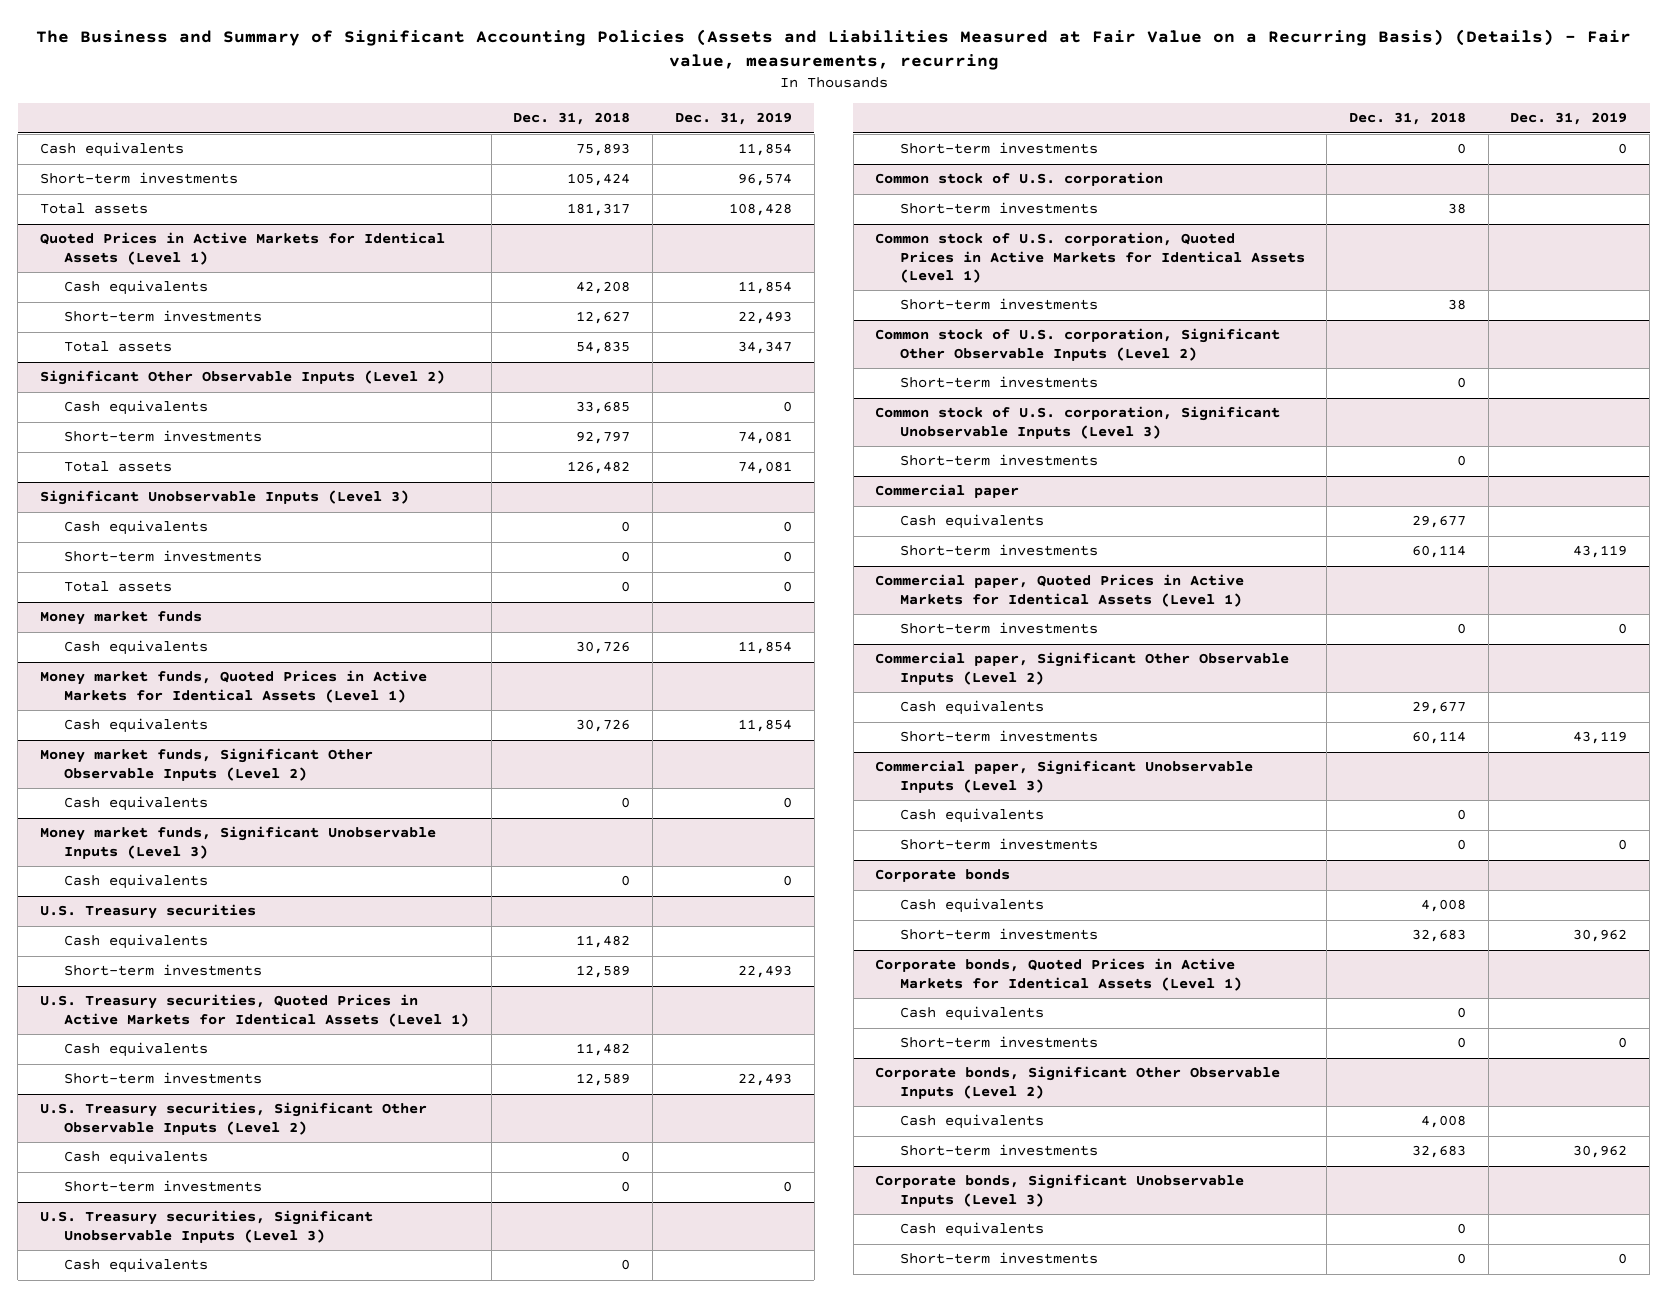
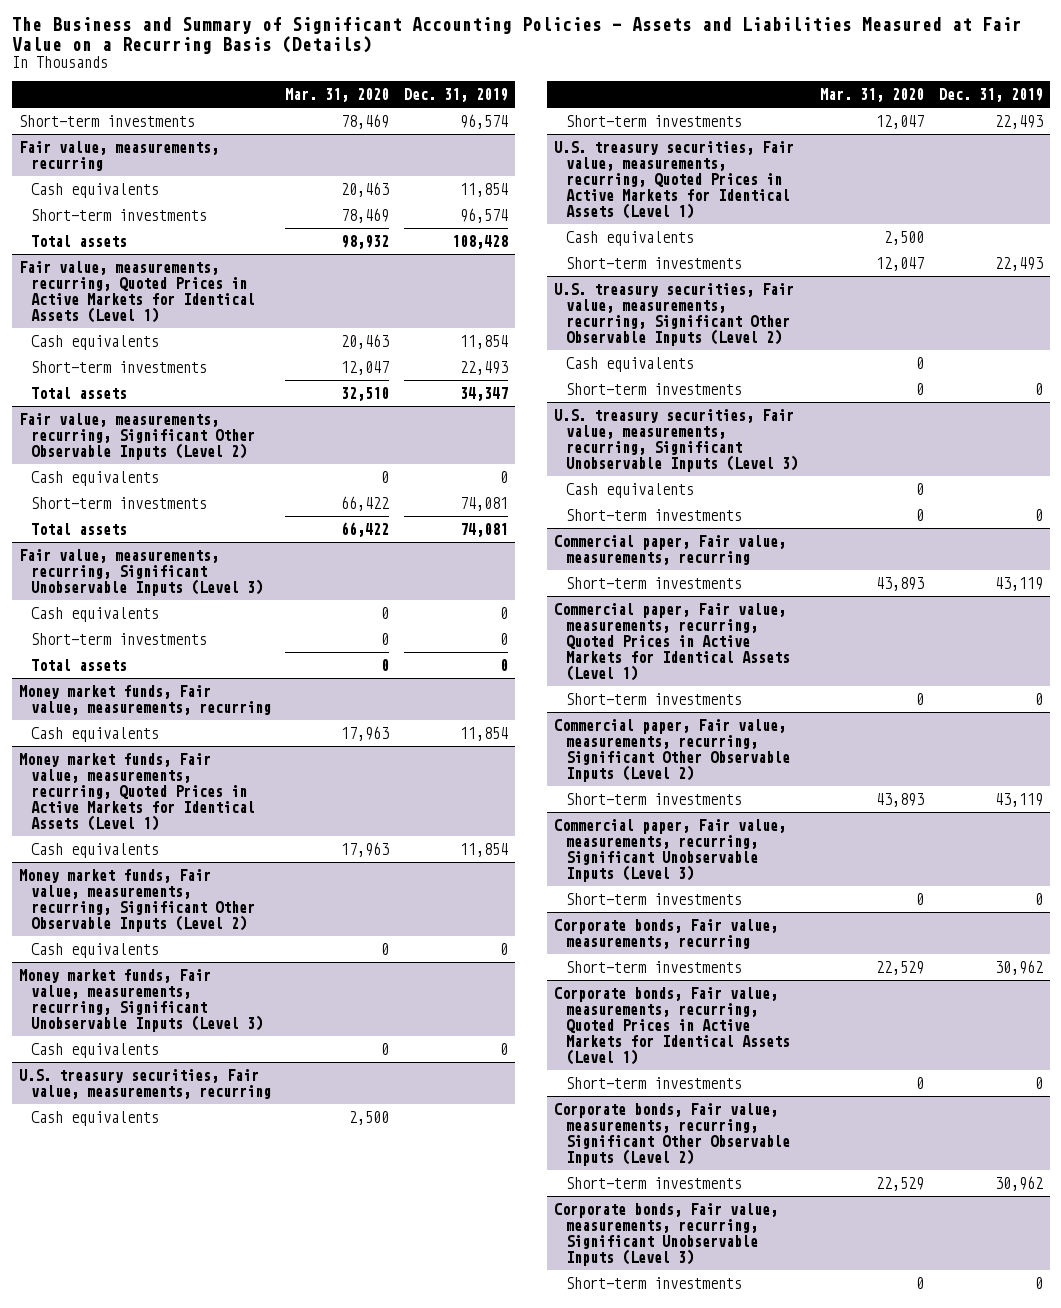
- The Business and Summary of Significant Accounting Policies (Assets and Liabilities Measured at Fair Value on a Recurring Basis) (Details) - Fair value, measurements, recurring
+ The Business and Summary of Significant Accounting Policies - Assets and Liabilities Measured at Fair Value on a Recurring Basis (Details)
- | Dec. 31, 2018 | Dec. 31, 2019
+ | Mar. 31, 2020 | Dec. 31, 2019
+ Short-term investments | 78,469 | 96,574
+ Fair value, measurements, recurring
- Quoted Prices in Active Markets for Identical Assets (Level 1)
+ Fair value, measurements, recurring, Quoted Prices in Active Markets for Identical Assets (Level 1)
- Significant Other Observable Inputs (Level 2)
+ Fair value, measurements, recurring, Significant Other Observable Inputs (Level 2)
- Significant Unobservable Inputs (Level 3)
+ Fair value, measurements, recurring, Significant Unobservable Inputs (Level 3)
- Money market funds
+ Money market funds, Fair value, measurements, recurring
- Money market funds, Quoted Prices in Active Markets for Identical Assets (Level 1)
+ Money market funds, Fair value, measurements, recurring, Quoted Prices in Active Markets for Identical Assets (Level 1)
- Money market funds, Significant Other Observable Inputs (Level 2)
+ Money market funds, Fair value, measurements, recurring, Significant Other Observable Inputs (Level 2)
- Money market funds, Significant Unobservable Inputs (Level 3)
+ Money market funds, Fair value, measurements, recurring, Significant Unobservable Inputs (Level 3)
- U.S. Treasury securities
+ U.S. treasury securities, Fair value, measurements, recurring
- U.S. Treasury securities, Quoted Prices in Active Markets for Identical Assets (Level 1)
+ U.S. treasury securities, Fair value, measurements, recurring, Quoted Prices in Active Markets for Identical Assets (Level 1)
- U.S. Treasury securities, Significant Other Observable Inputs (Level 2)
+ U.S. treasury securities, Fair value, measurements, recurring, Significant Other Observable Inputs (Level 2)
- U.S. Treasury securities, Significant Unobservable Inputs (Level 3)
+ U.S. treasury securities, Fair value, measurements, recurring, Significant Unobservable Inputs (Level 3)
- Common stock of U.S. corporation
- Short-term investments | 38 |
- Common stock of U.S. corporation, Quoted Prices in Active Markets for Identical Assets (Level 1)
- Short-term investments | 38 |
- Common stock of U.S. corporation, Significant Other Observable Inputs (Level 2)
- Short-term investments | 0 |
- Common stock of U.S. corporation, Significant Unobservable Inputs (Level 3)
- Short-term investments | 0 |
- Commercial paper
- Cash equivalents | 29,677 |
+ Commercial paper, Fair value, measurements, recurring
- Commercial paper, Quoted Prices in Active Markets for Identical Assets (Level 1)
+ Commercial paper, Fair value, measurements, recurring, Quoted Prices in Active Markets for Identical Assets (Level 1)
- Commercial paper, Significant Other Observable Inputs (Level 2)
- Cash equivalents | 29,677 |
+ Commercial paper, Fair value, measurements, recurring, Significant Other Observable Inputs (Level 2)
- Commercial paper, Significant Unobservable Inputs (Level 3)
- Cash equivalents | 0 |
+ Commercial paper, Fair value, measurements, recurring, Significant Unobservable Inputs (Level 3)
- Corporate bonds
- Cash equivalents | 4,008 |
+ Corporate bonds, Fair value, measurements, recurring
- Corporate bonds, Quoted Prices in Active Markets for Identical Assets (Level 1)
- Cash equivalents | 0 |
+ Corporate bonds, Fair value, measurements, recurring, Quoted Prices in Active Markets for Identical Assets (Level 1)
- Corporate bonds, Significant Other Observable Inputs (Level 2)
- Cash equivalents | 4,008 |
+ Corporate bonds, Fair value, measurements, recurring, Significant Other Observable Inputs (Level 2)
- Corporate bonds, Significant Unobservable Inputs (Level 3)
- Cash equivalents | 0 |
+ Corporate bonds, Fair value, measurements, recurring, Significant Unobservable Inputs (Level 3)

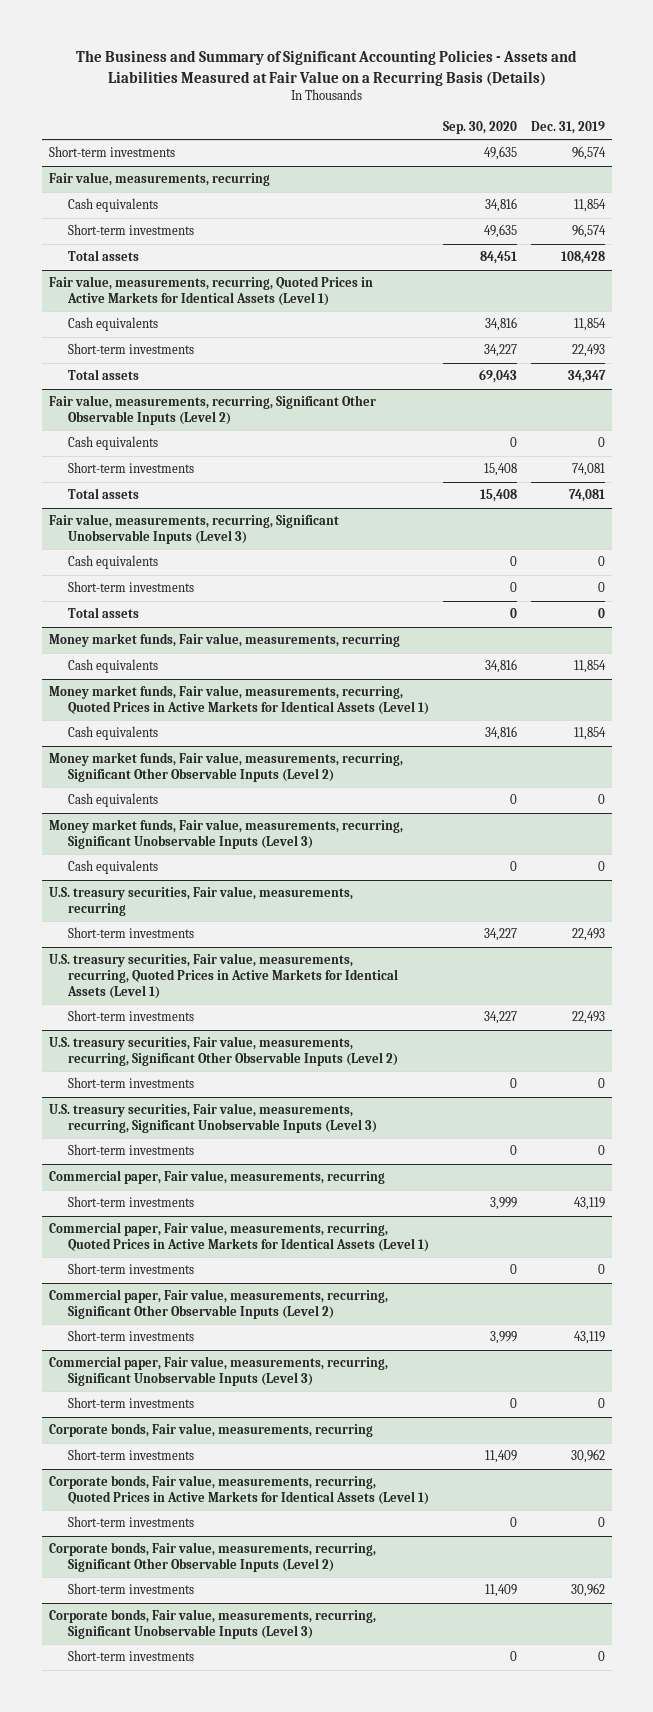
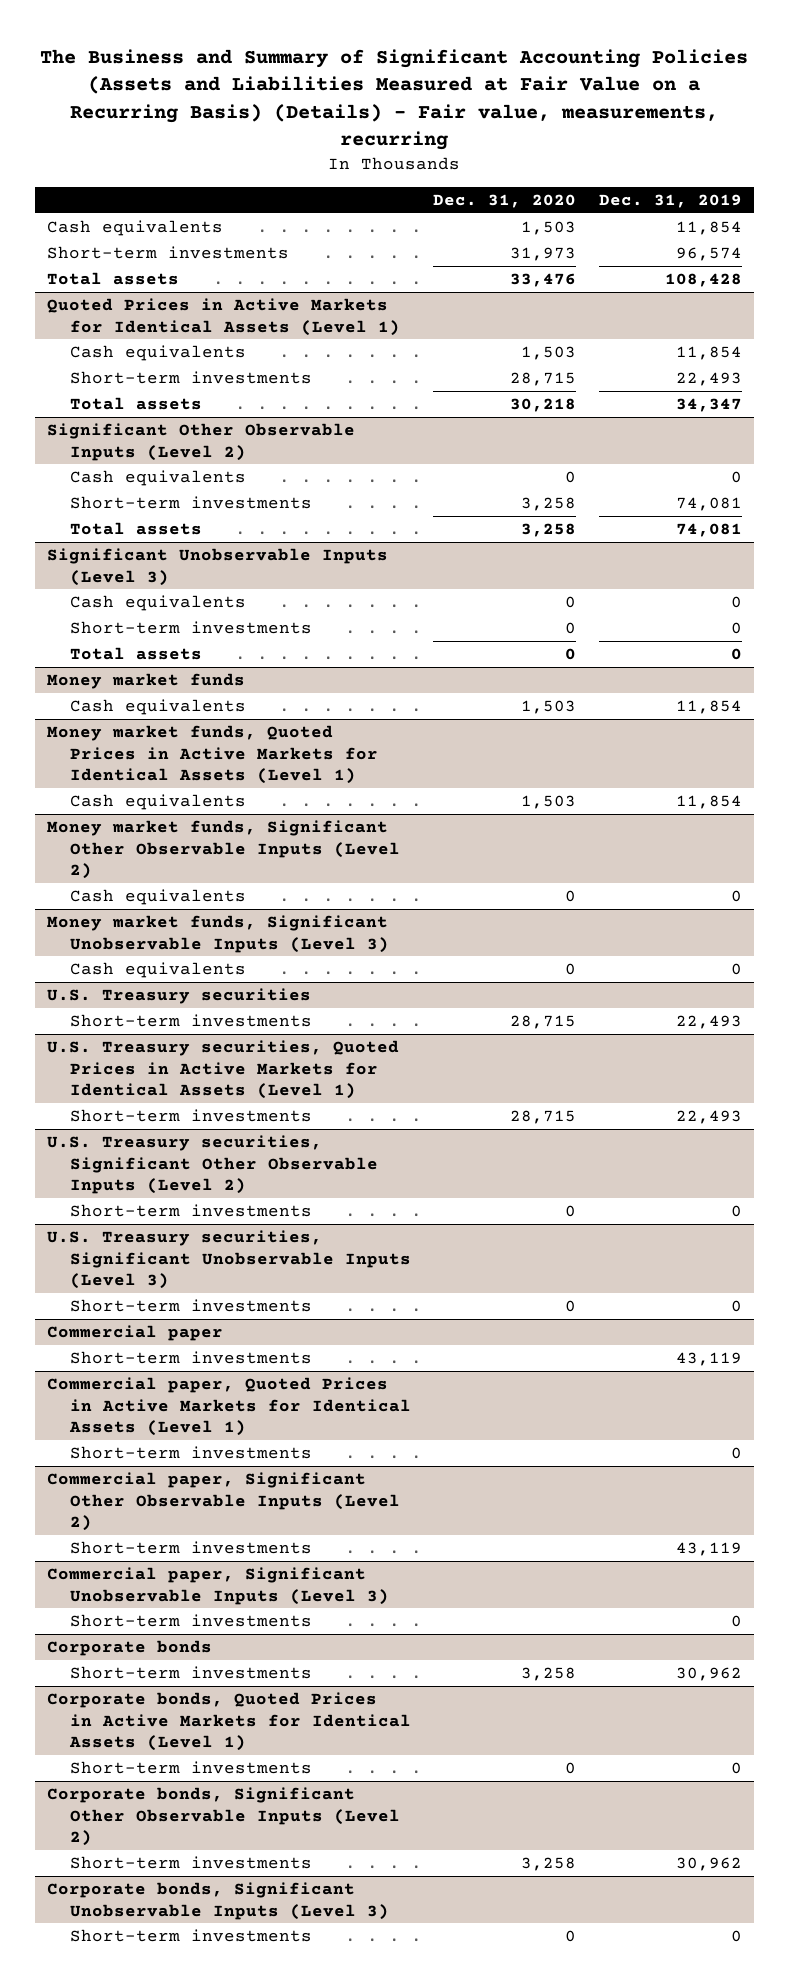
- The Business and Summary of Significant Accounting Policies - Assets and Liabilities Measured at Fair Value on a Recurring Basis (Details)
+ The Business and Summary of Significant Accounting Policies (Assets and Liabilities Measured at Fair Value on a Recurring Basis) (Details) - Fair value, measurements, recurring
- | Sep. 30, 2020 | Dec. 31, 2019
+ | Dec. 31, 2020 | Dec. 31, 2019
- Short-term investments | 49,635 | 96,574
- Fair value, measurements, recurring
- Fair value, measurements, recurring, Quoted Prices in Active Markets for Identical Assets (Level 1)
+ Quoted Prices in Active Markets for Identical Assets (Level 1)
- Fair value, measurements, recurring, Significant Other Observable Inputs (Level 2)
+ Significant Other Observable Inputs (Level 2)
- Fair value, measurements, recurring, Significant Unobservable Inputs (Level 3)
+ Significant Unobservable Inputs (Level 3)
- Money market funds, Fair value, measurements, recurring
+ Money market funds
- Money market funds, Fair value, measurements, recurring, Quoted Prices in Active Markets for Identical Assets (Level 1)
+ Money market funds, Quoted Prices in Active Markets for Identical Assets (Level 1)
- Money market funds, Fair value, measurements, recurring, Significant Other Observable Inputs (Level 2)
+ Money market funds, Significant Other Observable Inputs (Level 2)
- Money market funds, Fair value, measurements, recurring, Significant Unobservable Inputs (Level 3)
+ Money market funds, Significant Unobservable Inputs (Level 3)
- U.S. treasury securities, Fair value, measurements, recurring
+ U.S. Treasury securities
- U.S. treasury securities, Fair value, measurements, recurring, Quoted Prices in Active Markets for Identical Assets (Level 1)
+ U.S. Treasury securities, Quoted Prices in Active Markets for Identical Assets (Level 1)
- U.S. treasury securities, Fair value, measurements, recurring, Significant Other Observable Inputs (Level 2)
+ U.S. Treasury securities, Significant Other Observable Inputs (Level 2)
- U.S. treasury securities, Fair value, measurements, recurring, Significant Unobservable Inputs (Level 3)
+ U.S. Treasury securities, Significant Unobservable Inputs (Level 3)
- Commercial paper, Fair value, measurements, recurring
+ Commercial paper
- Commercial paper, Fair value, measurements, recurring, Quoted Prices in Active Markets for Identical Assets (Level 1)
+ Commercial paper, Quoted Prices in Active Markets for Identical Assets (Level 1)
- Commercial paper, Fair value, measurements, recurring, Significant Other Observable Inputs (Level 2)
+ Commercial paper, Significant Other Observable Inputs (Level 2)
- Commercial paper, Fair value, measurements, recurring, Significant Unobservable Inputs (Level 3)
+ Commercial paper, Significant Unobservable Inputs (Level 3)
- Corporate bonds, Fair value, measurements, recurring
+ Corporate bonds
- Corporate bonds, Fair value, measurements, recurring, Quoted Prices in Active Markets for Identical Assets (Level 1)
+ Corporate bonds, Quoted Prices in Active Markets for Identical Assets (Level 1)
- Corporate bonds, Fair value, measurements, recurring, Significant Other Observable Inputs (Level 2)
+ Corporate bonds, Significant Other Observable Inputs (Level 2)
- Corporate bonds, Fair value, measurements, recurring, Significant Unobservable Inputs (Level 3)
+ Corporate bonds, Significant Unobservable Inputs (Level 3)

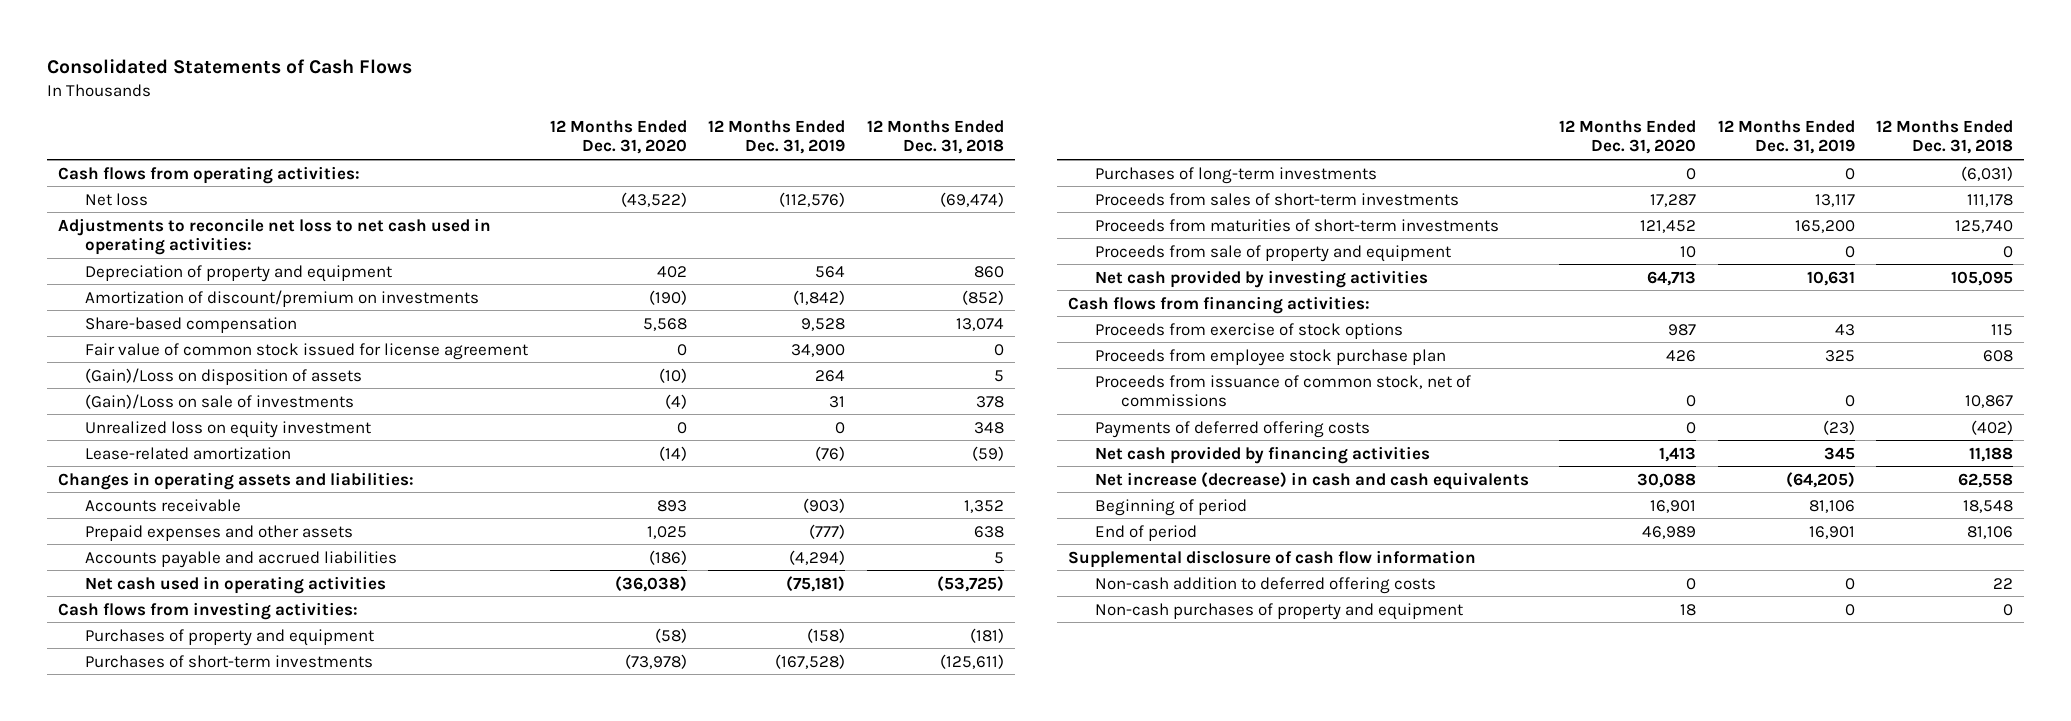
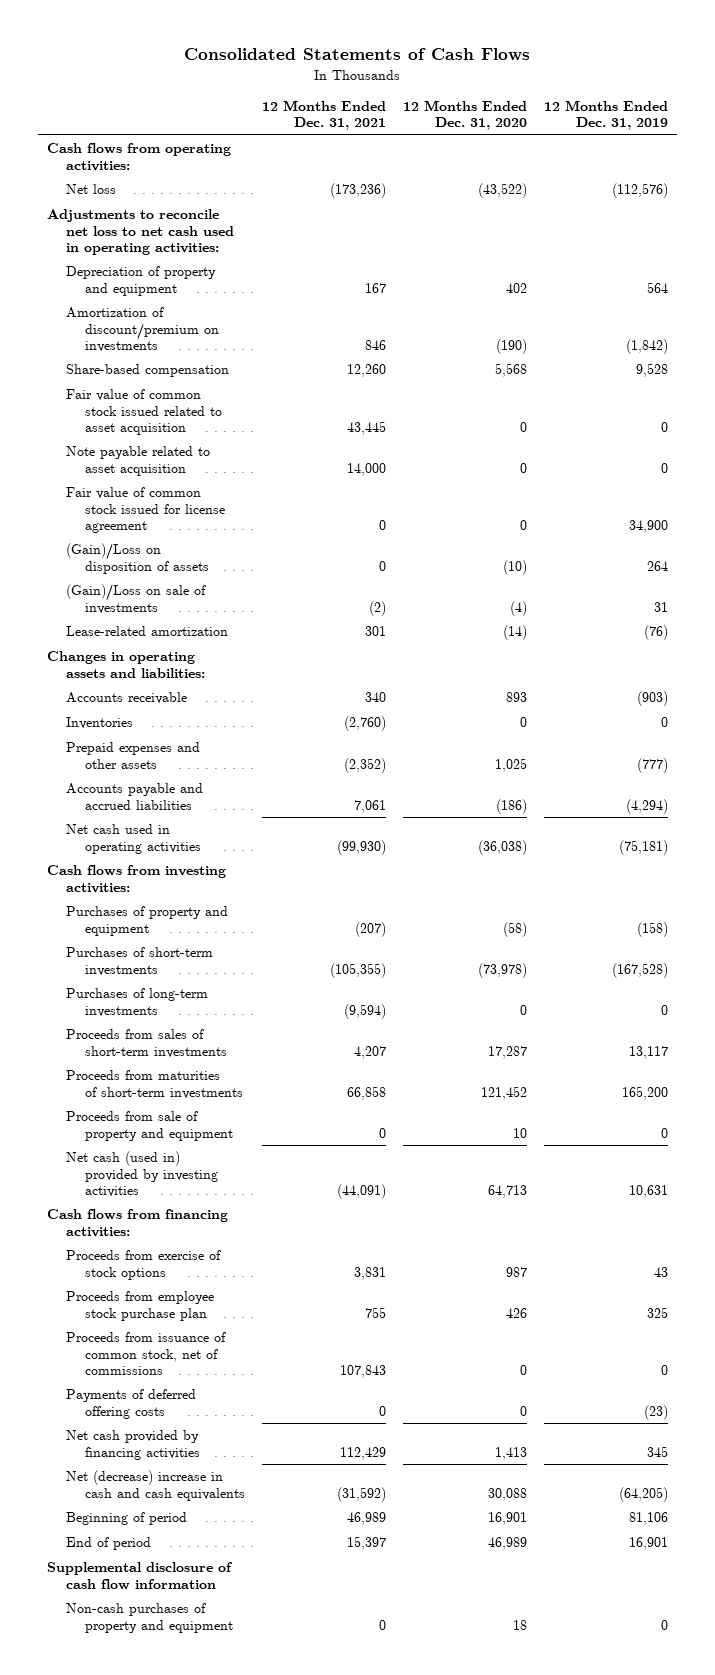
- | 12 Months Ended Dec. 31, 2020 | 12 Months Ended Dec. 31, 2019 | 12 Months Ended Dec. 31, 2018
+ | 12 Months Ended Dec. 31, 2021 | 12 Months Ended Dec. 31, 2020 | 12 Months Ended Dec. 31, 2019
+ Fair value of common stock issued related to asset acquisition | 43,445 | 0 | 0
+ Note payable related to asset acquisition | 14,000 | 0 | 0
- Unrealized loss on equity investment | 0 | 0 | 348
+ Inventories | (2,760) | 0 | 0
- Net cash provided by investing activities | 64,713 | 10,631 | 105,095
+ Net cash (used in) provided by investing activities | (44,091) | 64,713 | 10,631
- Net increase (decrease) in cash and cash equivalents | 30,088 | (64,205) | 62,558
+ Net (decrease) increase in cash and cash equivalents | (31,592) | 30,088 | (64,205)
- Non-cash addition to deferred offering costs | 0 | 0 | 22

